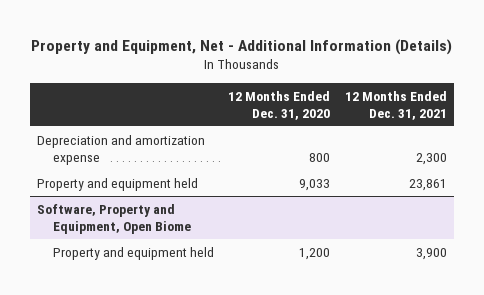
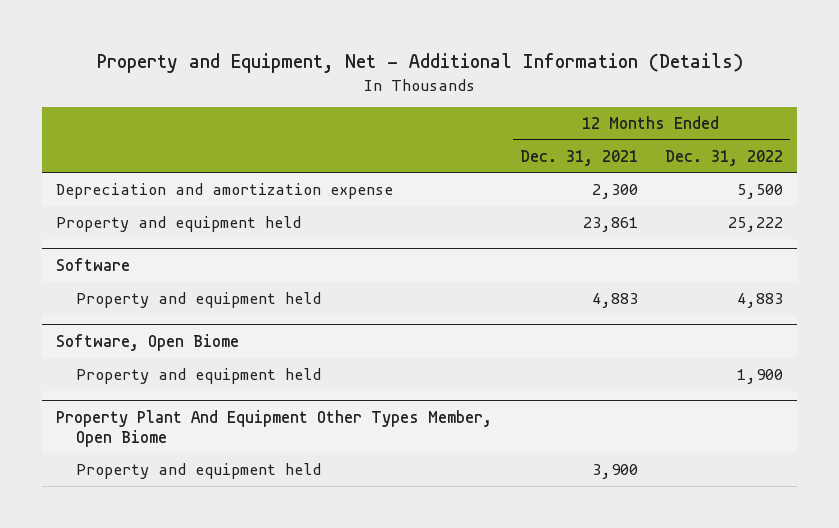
- | 12 Months Ended Dec. 31, 2020 | 12 Months Ended Dec. 31, 2021
+ | 12 Months Ended Dec. 31, 2021 | 12 Months Ended Dec. 31, 2022
- Software, Property and Equipment, Open Biome
+ Software
+ Property and equipment held | 4,883 | 4,883
+ Software, Open Biome
+ Property and equipment held | | 1,900
+ Property Plant And Equipment Other Types Member, Open Biome

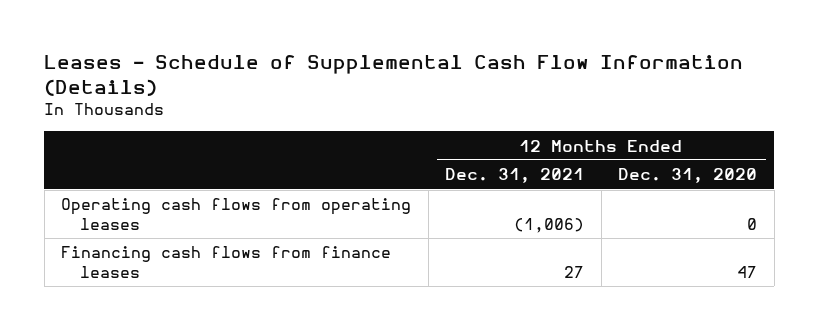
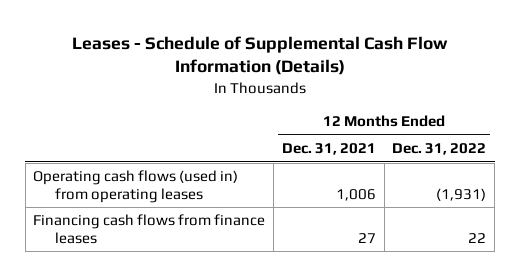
- | 12 Months Ended Dec. 31, 2021 | 12 Months Ended Dec. 31, 2020
+ | 12 Months Ended Dec. 31, 2021 | 12 Months Ended Dec. 31, 2022
- Operating cash flows from operating leases | (1,006) | 0
+ Operating cash flows (used in) from operating leases | 1,006 | (1,931)

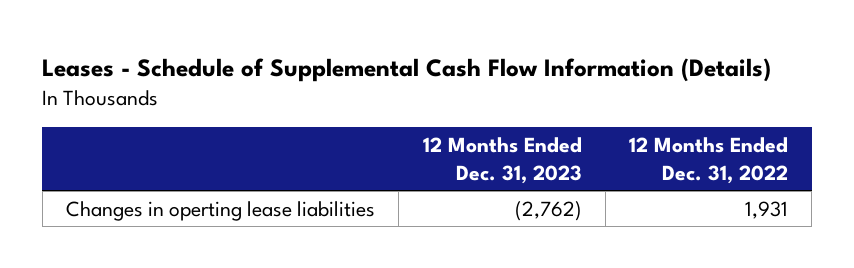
- | 12 Months Ended Dec. 31, 2021 | 12 Months Ended Dec. 31, 2022
+ | 12 Months Ended Dec. 31, 2023 | 12 Months Ended Dec. 31, 2022
- Operating cash flows (used in) from operating leases | 1,006 | (1,931)
- Financing cash flows from finance leases | 27 | 22
+ Changes in operting lease liabilities | (2,762) | 1,931

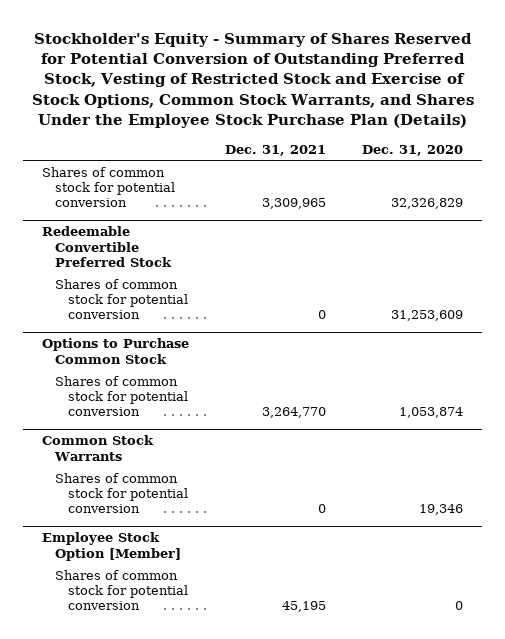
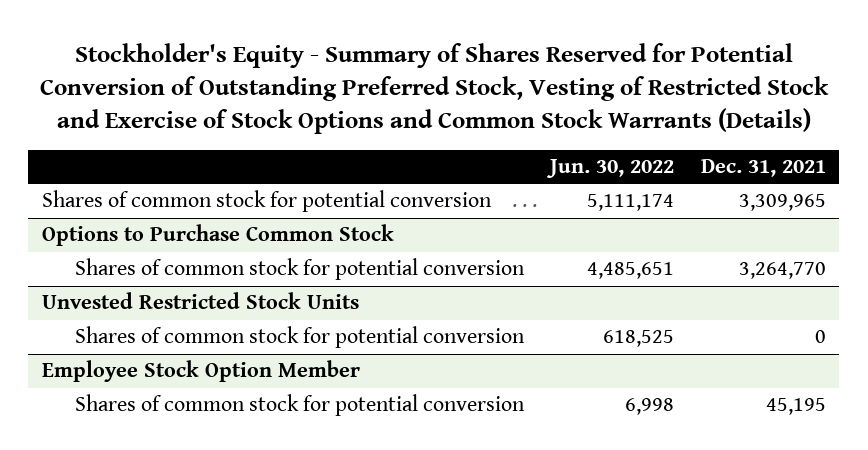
- Stockholder's Equity - Summary of Shares Reserved for Potential Conversion of Outstanding Preferred Stock, Vesting of Restricted Stock and Exercise of Stock Options, Common Stock Warrants, and Shares Under the Employee Stock Purchase Plan (Details)
+ Stockholder's Equity - Summary of Shares Reserved for Potential Conversion of Outstanding Preferred Stock, Vesting of Restricted Stock and Exercise of Stock Options and Common Stock Warrants (Details)
- | Dec. 31, 2021 | Dec. 31, 2020
+ | Jun. 30, 2022 | Dec. 31, 2021
- Redeemable Convertible Preferred Stock
- Shares of common stock for potential conversion | 0 | 31,253,609
- Common Stock Warrants
+ Unvested Restricted Stock Units
- Employee Stock Option [Member]
+ Employee Stock Option Member

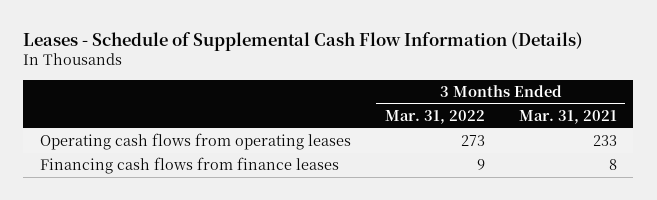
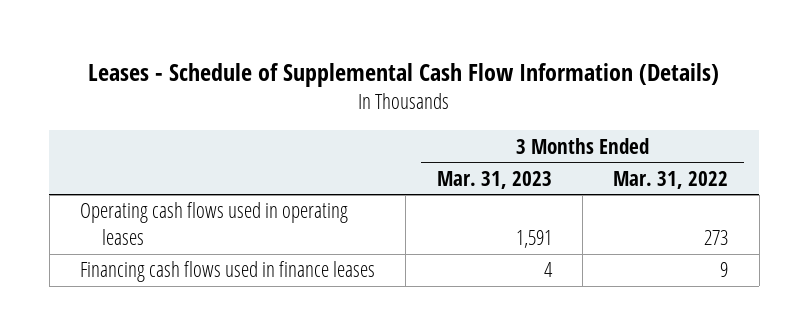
- | 3 Months Ended Mar. 31, 2022 | 3 Months Ended Mar. 31, 2021
+ | 3 Months Ended Mar. 31, 2023 | 3 Months Ended Mar. 31, 2022
- Operating cash flows from operating leases | 273 | 233
- Financing cash flows from finance leases | 9 | 8
+ Operating cash flows used in operating leases | 1,591 | 273
+ Financing cash flows used in finance leases | 4 | 9

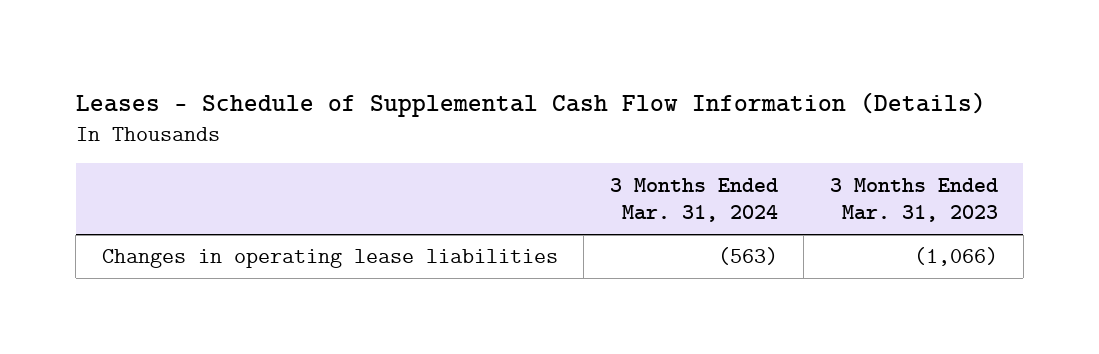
- | 3 Months Ended Mar. 31, 2023 | 3 Months Ended Mar. 31, 2022
+ | 3 Months Ended Mar. 31, 2024 | 3 Months Ended Mar. 31, 2023
- Operating cash flows used in operating leases | 1,591 | 273
- Financing cash flows used in finance leases | 4 | 9
+ Changes in operating lease liabilities | (563) | (1,066)

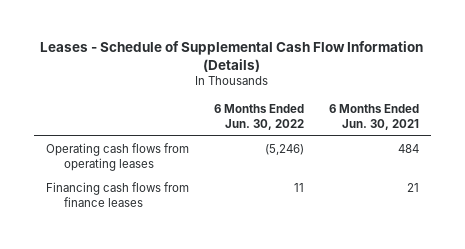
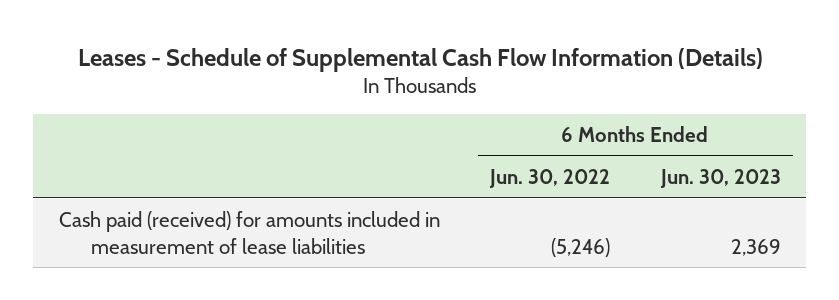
- | 6 Months Ended Jun. 30, 2022 | 6 Months Ended Jun. 30, 2021
+ | 6 Months Ended Jun. 30, 2022 | 6 Months Ended Jun. 30, 2023
- Operating cash flows from operating leases | (5,246) | 484
- Financing cash flows from finance leases | 11 | 21
+ Cash paid (received) for amounts included in measurement of lease liabilities | (5,246) | 2,369

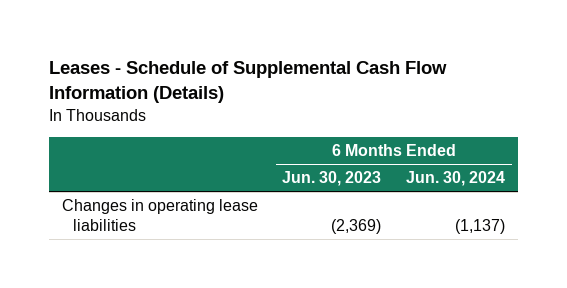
- | 6 Months Ended Jun. 30, 2022 | 6 Months Ended Jun. 30, 2023
+ | 6 Months Ended Jun. 30, 2023 | 6 Months Ended Jun. 30, 2024
- Cash paid (received) for amounts included in measurement of lease liabilities | (5,246) | 2,369
+ Changes in operating lease liabilities | (2,369) | (1,137)

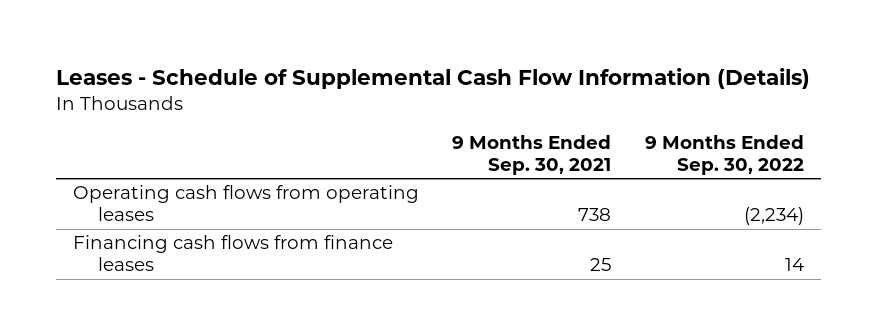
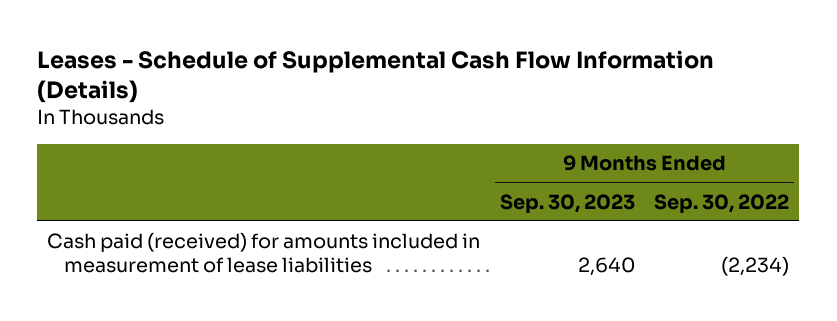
- | 9 Months Ended Sep. 30, 2021 | 9 Months Ended Sep. 30, 2022
+ | 9 Months Ended Sep. 30, 2023 | 9 Months Ended Sep. 30, 2022
- Operating cash flows from operating leases | 738 | (2,234)
- Financing cash flows from finance leases | 25 | 14
+ Cash paid (received) for amounts included in measurement of lease liabilities | 2,640 | (2,234)

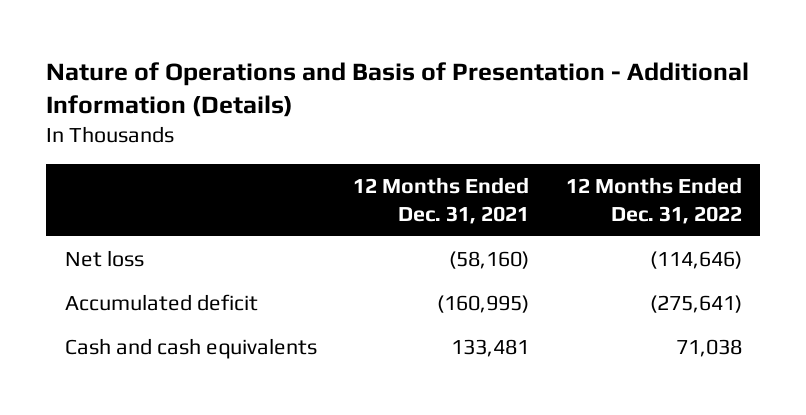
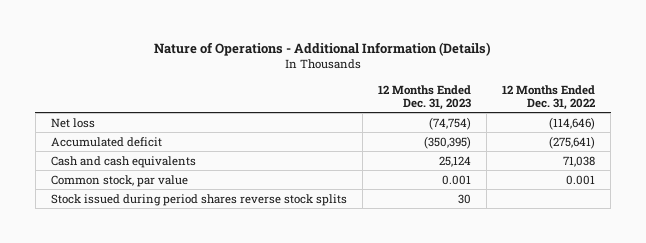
- Nature of Operations and Basis of Presentation - Additional Information (Details)
+ Nature of Operations - Additional Information (Details)
- | 12 Months Ended Dec. 31, 2021 | 12 Months Ended Dec. 31, 2022
+ | 12 Months Ended Dec. 31, 2023 | 12 Months Ended Dec. 31, 2022
+ Common stock, par value | 0.001 | 0.001
+ Stock issued during period shares reverse stock splits | 30 |

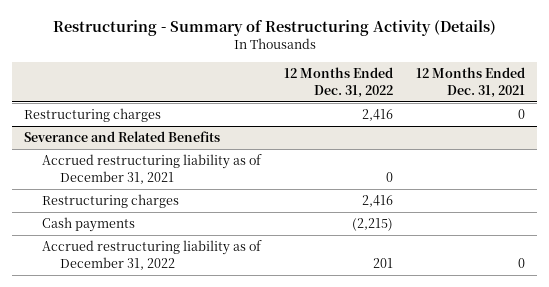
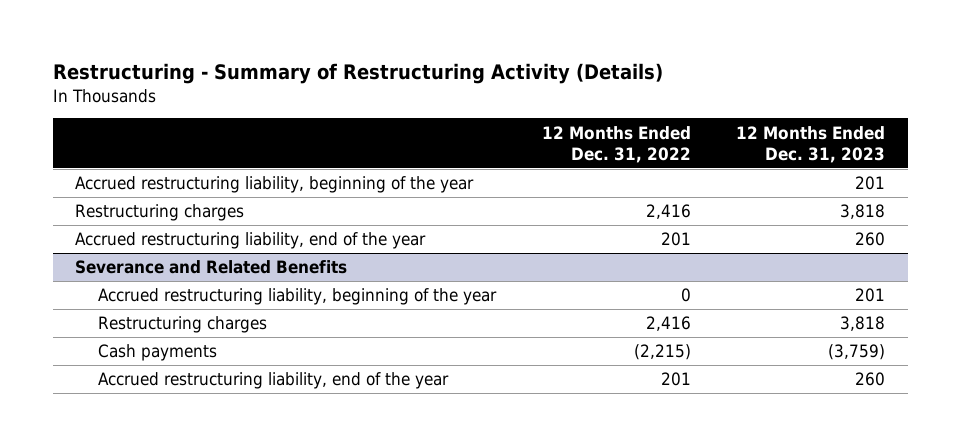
- | 12 Months Ended Dec. 31, 2022 | 12 Months Ended Dec. 31, 2021
+ | 12 Months Ended Dec. 31, 2022 | 12 Months Ended Dec. 31, 2023
+ Accrued restructuring liability, beginning of the year | | 201
+ Accrued restructuring liability, end of the year | 201 | 260
@ Severance and Related Benefits
- Accrued restructuring liability as of December 31, 2021 | 0 |
+ Accrued restructuring liability, beginning of the year | 0 | 201
- Accrued restructuring liability as of December 31, 2022 | 201 | 0
+ Accrued restructuring liability, end of the year | 201 | 260

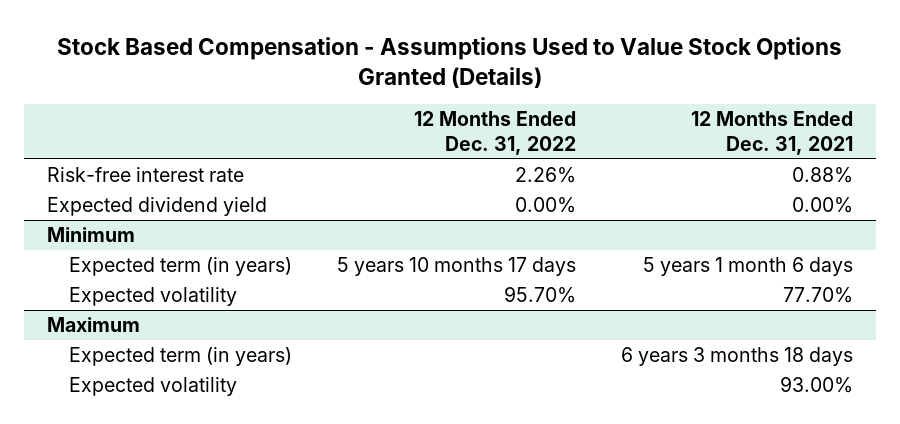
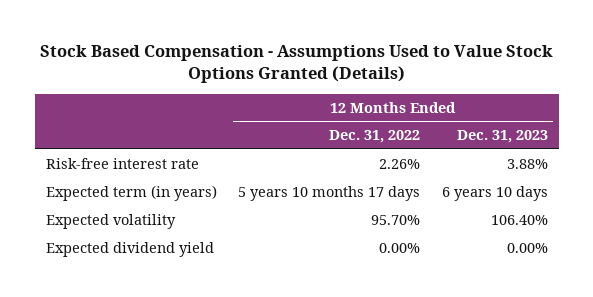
- | 12 Months Ended Dec. 31, 2022 | 12 Months Ended Dec. 31, 2021
+ | 12 Months Ended Dec. 31, 2022 | 12 Months Ended Dec. 31, 2023
- Minimum
- Maximum
- Expected term (in years) | | 6 years 3 months 18 days
- Expected volatility | | 93.00%
moved down: Expected dividend yield | 0.00% | 0.00%

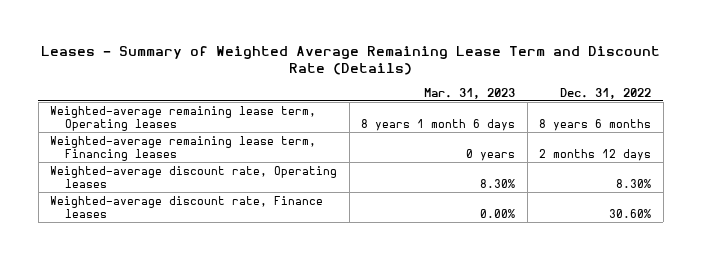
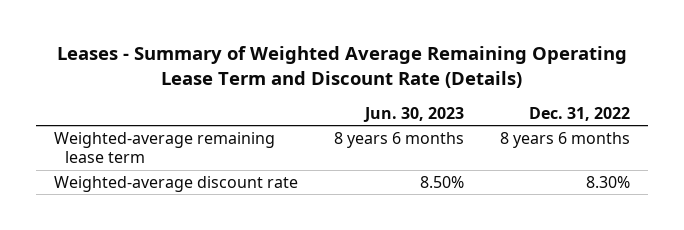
- Leases - Summary of Weighted Average Remaining Lease Term and Discount Rate (Details)
+ Leases - Summary of Weighted Average Remaining Operating Lease Term and Discount Rate (Details)
- | Mar. 31, 2023 | Dec. 31, 2022
+ | Jun. 30, 2023 | Dec. 31, 2022
- Weighted-average remaining lease term, Operating leases | 8 years 1 month 6 days | 8 years 6 months
- Weighted-average remaining lease term, Financing leases | 0 years | 2 months 12 days
- Weighted-average discount rate, Operating leases | 8.30% | 8.30%
- Weighted-average discount rate, Finance leases | 0.00% | 30.60%
+ Weighted-average remaining lease term | 8 years 6 months | 8 years 6 months
+ Weighted-average discount rate | 8.50% | 8.30%

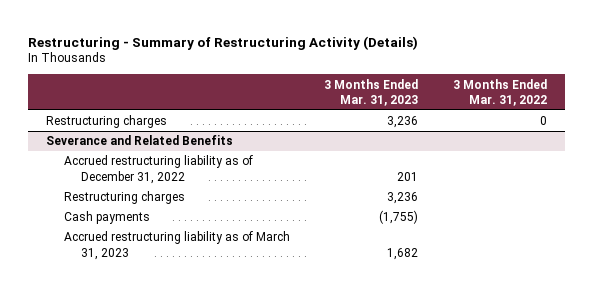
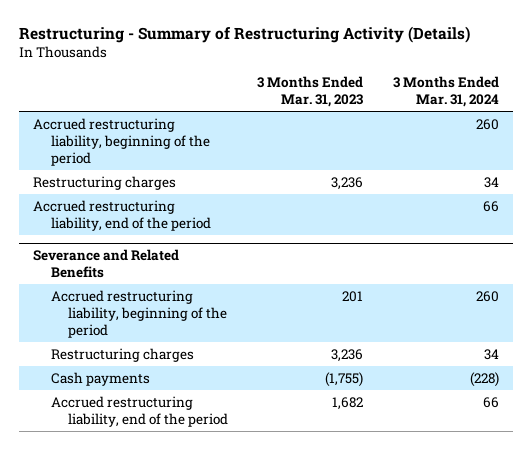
- | 3 Months Ended Mar. 31, 2023 | 3 Months Ended Mar. 31, 2022
+ | 3 Months Ended Mar. 31, 2023 | 3 Months Ended Mar. 31, 2024
+ Accrued restructuring liability, beginning of the period | | 260
+ Accrued restructuring liability, end of the period | | 66
@ Severance and Related Benefits
- Accrued restructuring liability as of December 31, 2022 | 201 |
+ Accrued restructuring liability, beginning of the period | 201 | 260
- Accrued restructuring liability as of March 31, 2023 | 1,682 |
+ Accrued restructuring liability, end of the period | 1,682 | 66

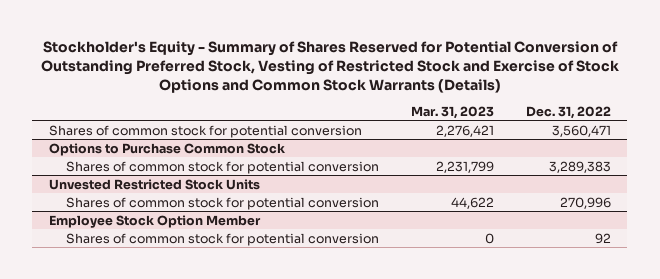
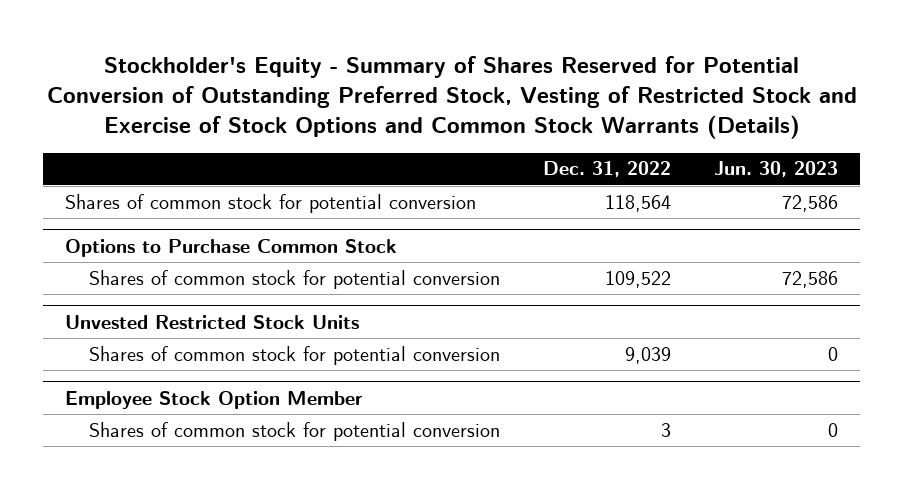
- | Mar. 31, 2023 | Dec. 31, 2022
+ | Dec. 31, 2022 | Jun. 30, 2023
- Shares of common stock for potential conversion | 2,276,421 | 3,560,471
+ Shares of common stock for potential conversion | 118,564 | 72,586
@ Options to Purchase Common Stock
- Shares of common stock for potential conversion | 2,231,799 | 3,289,383
+ Shares of common stock for potential conversion | 109,522 | 72,586
@ Unvested Restricted Stock Units
- Shares of common stock for potential conversion | 44,622 | 270,996
+ Shares of common stock for potential conversion | 9,039 | 0
@ Employee Stock Option Member
- Shares of common stock for potential conversion | 0 | 92
+ Shares of common stock for potential conversion | 3 | 0

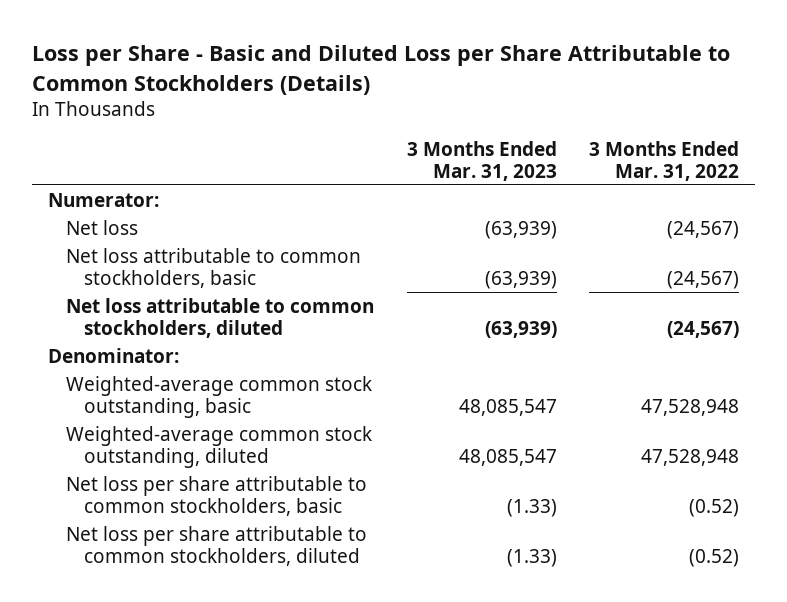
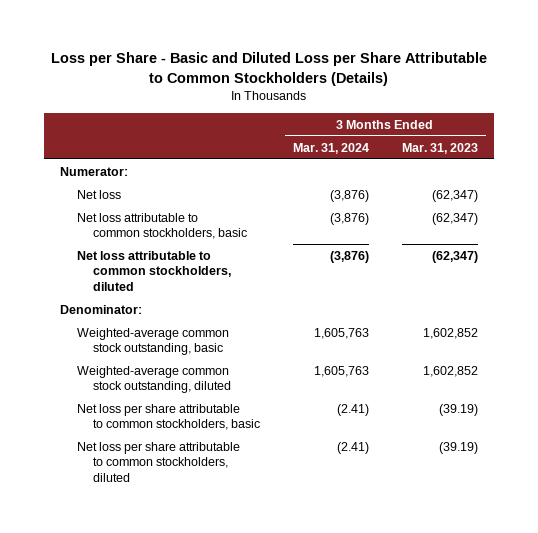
- | 3 Months Ended Mar. 31, 2023 | 3 Months Ended Mar. 31, 2022
+ | 3 Months Ended Mar. 31, 2024 | 3 Months Ended Mar. 31, 2023
- Net loss | (63,939) | (24,567)
- Net loss attributable to common stockholders, basic | (63,939) | (24,567)
- Net loss attributable to common stockholders, diluted | (63,939) | (24,567)
+ Net loss | (3,876) | (62,347)
+ Net loss attributable to common stockholders, basic | (3,876) | (62,347)
+ Net loss attributable to common stockholders, diluted | (3,876) | (62,347)
- Weighted-average common stock outstanding, basic | 48,085,547 | 47,528,948
- Weighted-average common stock outstanding, diluted | 48,085,547 | 47,528,948
- Net loss per share attributable to common stockholders, basic | (1.33) | (0.52)
- Net loss per share attributable to common stockholders, diluted | (1.33) | (0.52)
+ Weighted-average common stock outstanding, basic | 1,605,763 | 1,602,852
+ Weighted-average common stock outstanding, diluted | 1,605,763 | 1,602,852
+ Net loss per share attributable to common stockholders, basic | (2.41) | (39.19)
+ Net loss per share attributable to common stockholders, diluted | (2.41) | (39.19)

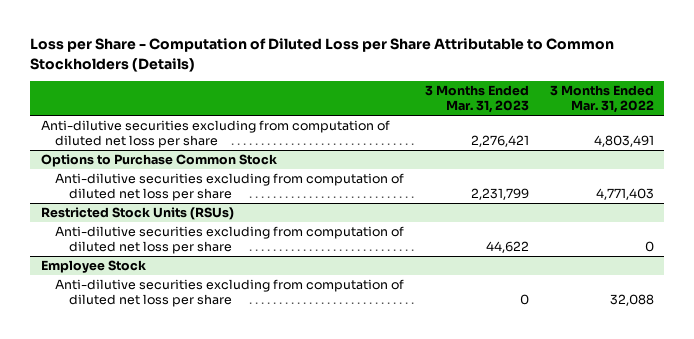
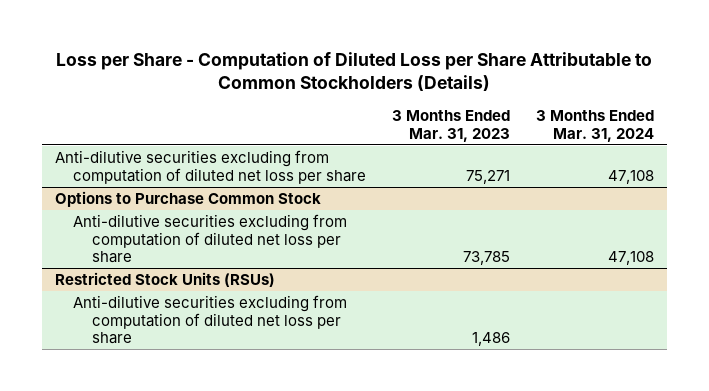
- | 3 Months Ended Mar. 31, 2023 | 3 Months Ended Mar. 31, 2022
+ | 3 Months Ended Mar. 31, 2023 | 3 Months Ended Mar. 31, 2024
- Anti-dilutive securities excluding from computation of diluted net loss per share | 2,276,421 | 4,803,491
+ Anti-dilutive securities excluding from computation of diluted net loss per share | 75,271 | 47,108
@ Options to Purchase Common Stock
- Anti-dilutive securities excluding from computation of diluted net loss per share | 2,231,799 | 4,771,403
+ Anti-dilutive securities excluding from computation of diluted net loss per share | 73,785 | 47,108
@ Restricted Stock Units (RSUs)
- Anti-dilutive securities excluding from computation of diluted net loss per share | 44,622 | 0
- Employee Stock
- Anti-dilutive securities excluding from computation of diluted net loss per share | 0 | 32,088
@ Restricted Stock Units (RSUs)
+ Anti-dilutive securities excluding from computation of diluted net loss per share | 1,486 |

